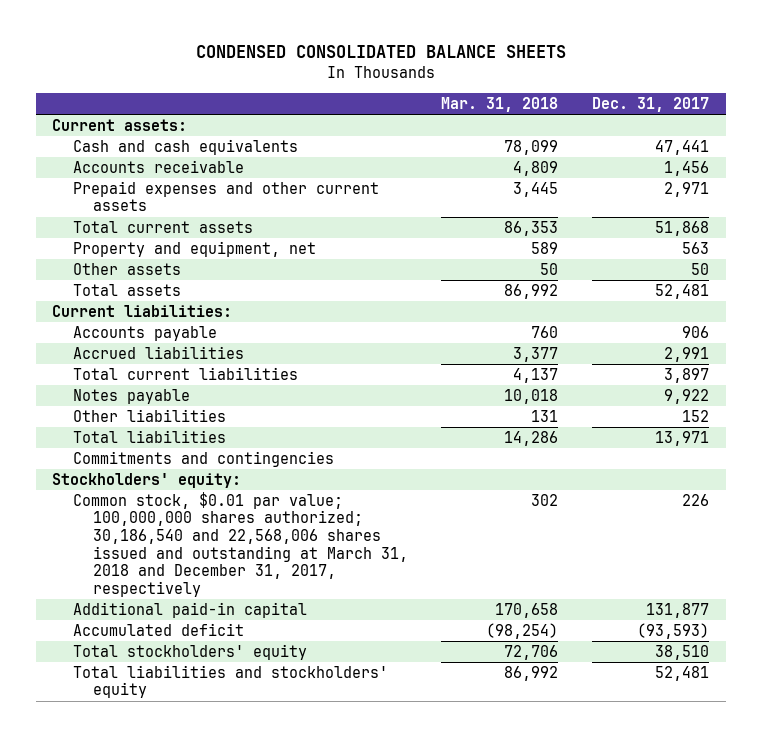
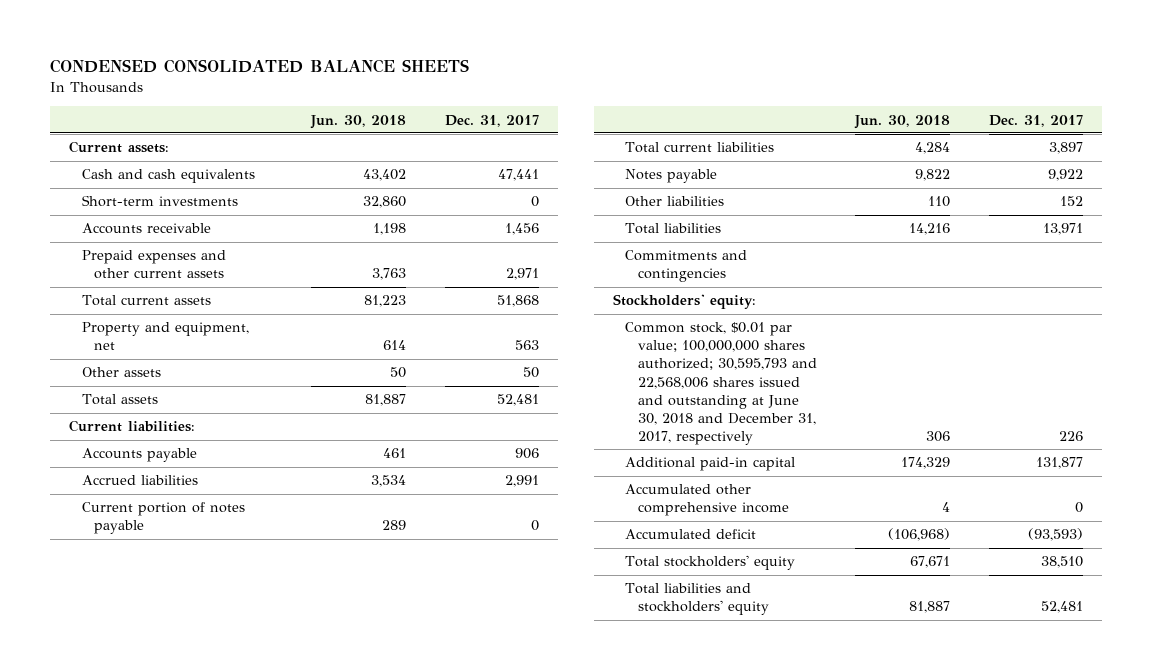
- | Mar. 31, 2018 | Dec. 31, 2017
+ | Jun. 30, 2018 | Dec. 31, 2017
+ Short-term investments | 32,860 | 0
+ Current portion of notes payable | 289 | 0
- Common stock, $0.01 par value; 100,000,000 shares authorized; 30,186,540 and 22,568,006 shares issued and outstanding at March 31, 2018 and December 31, 2017, respectively | 302 | 226
+ Common stock, $0.01 par value; 100,000,000 shares authorized; 30,595,793 and 22,568,006 shares issued and outstanding at June 30, 2018 and December 31, 2017, respectively | 306 | 226
+ Accumulated other comprehensive income | 4 | 0

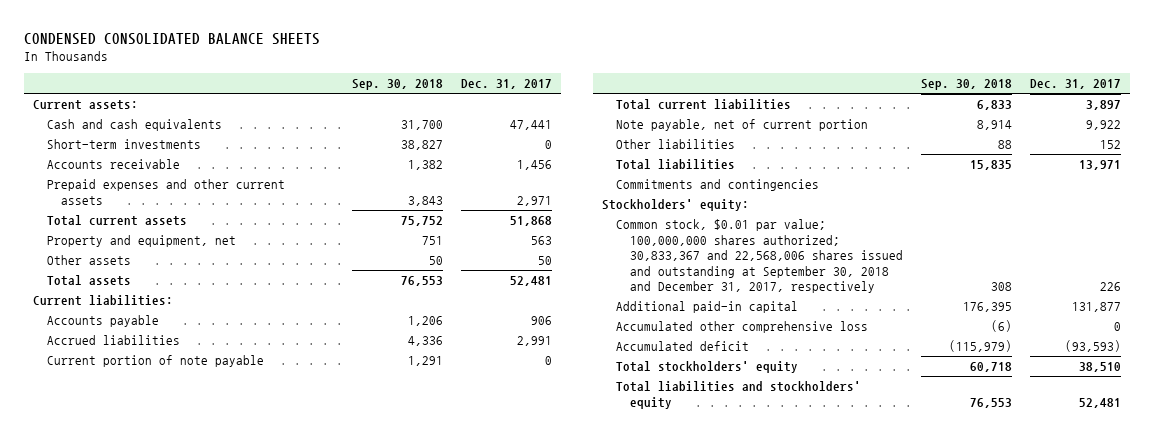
- | Jun. 30, 2018 | Dec. 31, 2017
+ | Sep. 30, 2018 | Dec. 31, 2017
- Current portion of notes payable | 289 | 0
+ Current portion of note payable | 1,291 | 0
- Notes payable | 9,822 | 9,922
+ Note payable, net of current portion | 8,914 | 9,922
- Common stock, $0.01 par value; 100,000,000 shares authorized; 30,595,793 and 22,568,006 shares issued and outstanding at June 30, 2018 and December 31, 2017, respectively | 306 | 226
+ Common stock, $0.01 par value; 100,000,000 shares authorized; 30,833,367 and 22,568,006 shares issued and outstanding at September 30, 2018 and December 31, 2017, respectively | 308 | 226
- Accumulated other comprehensive income | 4 | 0
+ Accumulated other comprehensive loss | (6) | 0

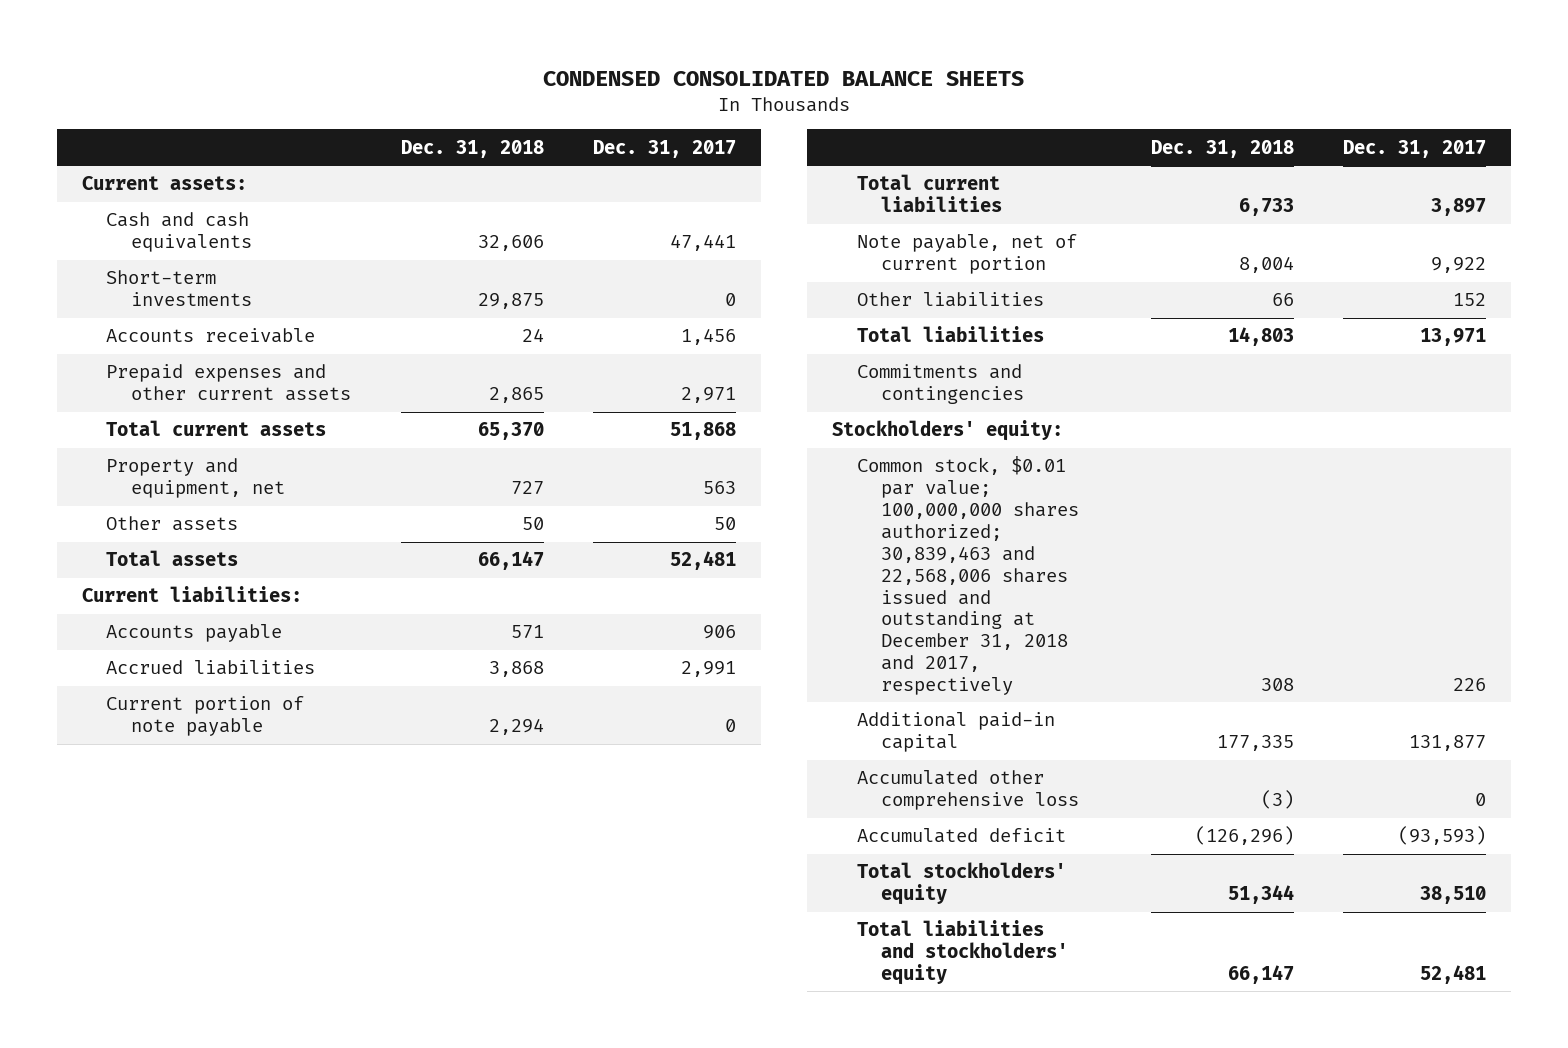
- | Sep. 30, 2018 | Dec. 31, 2017
+ | Dec. 31, 2018 | Dec. 31, 2017
- Common stock, $0.01 par value; 100,000,000 shares authorized; 30,833,367 and 22,568,006 shares issued and outstanding at September 30, 2018 and December 31, 2017, respectively | 308 | 226
+ Common stock, $0.01 par value; 100,000,000 shares authorized; 30,839,463 and 22,568,006 shares issued and outstanding at December 31, 2018 and 2017, respectively | 308 | 226

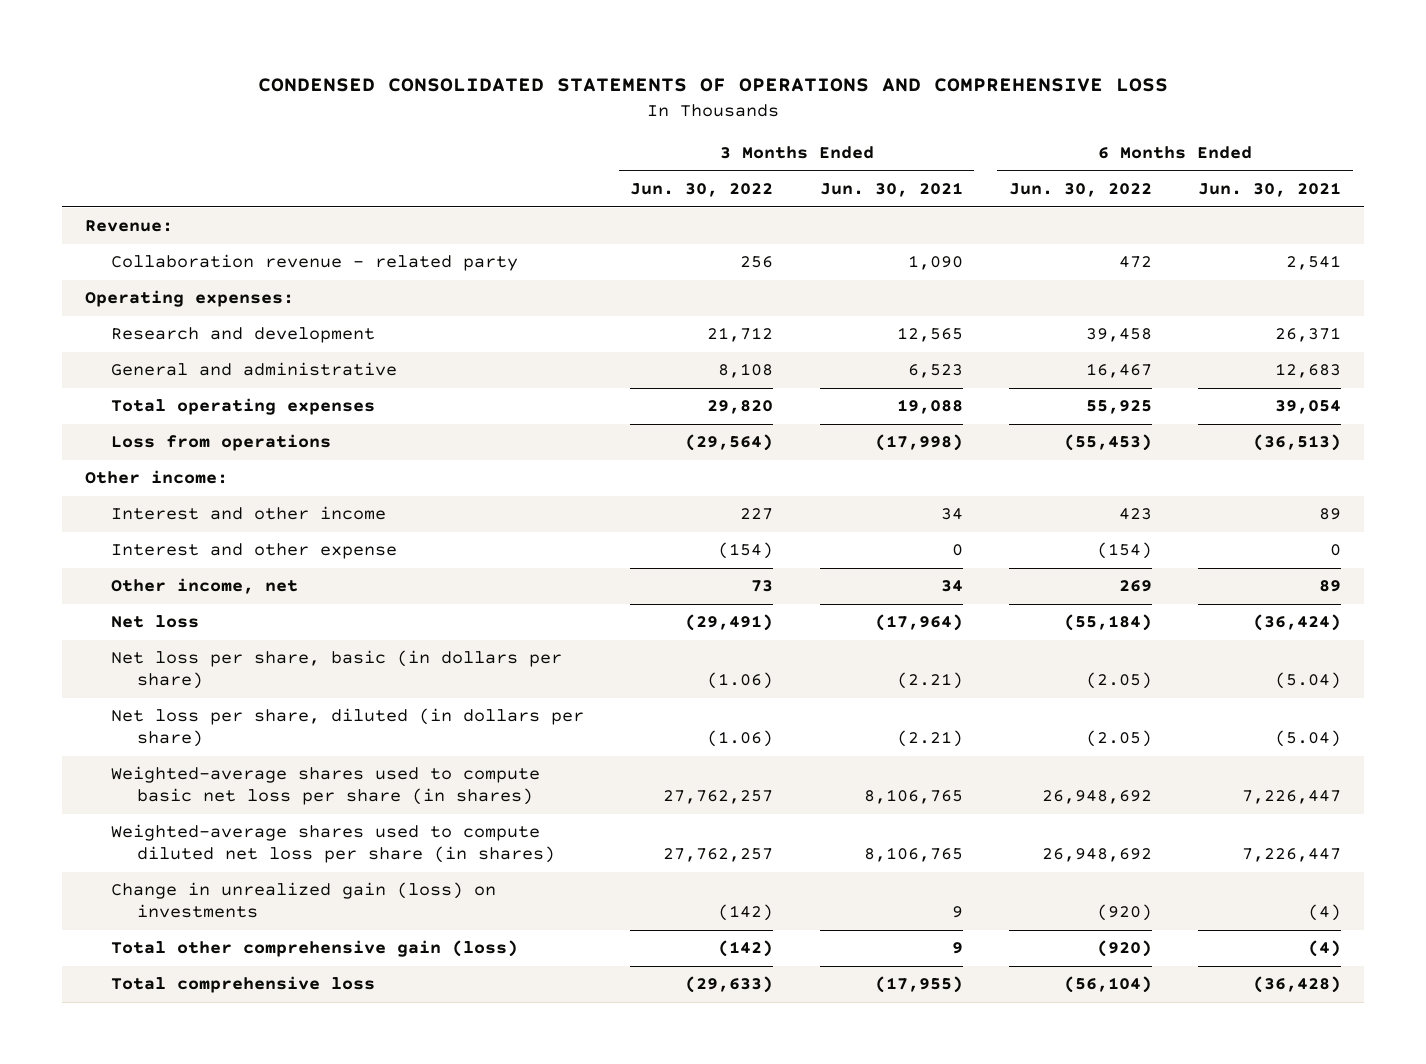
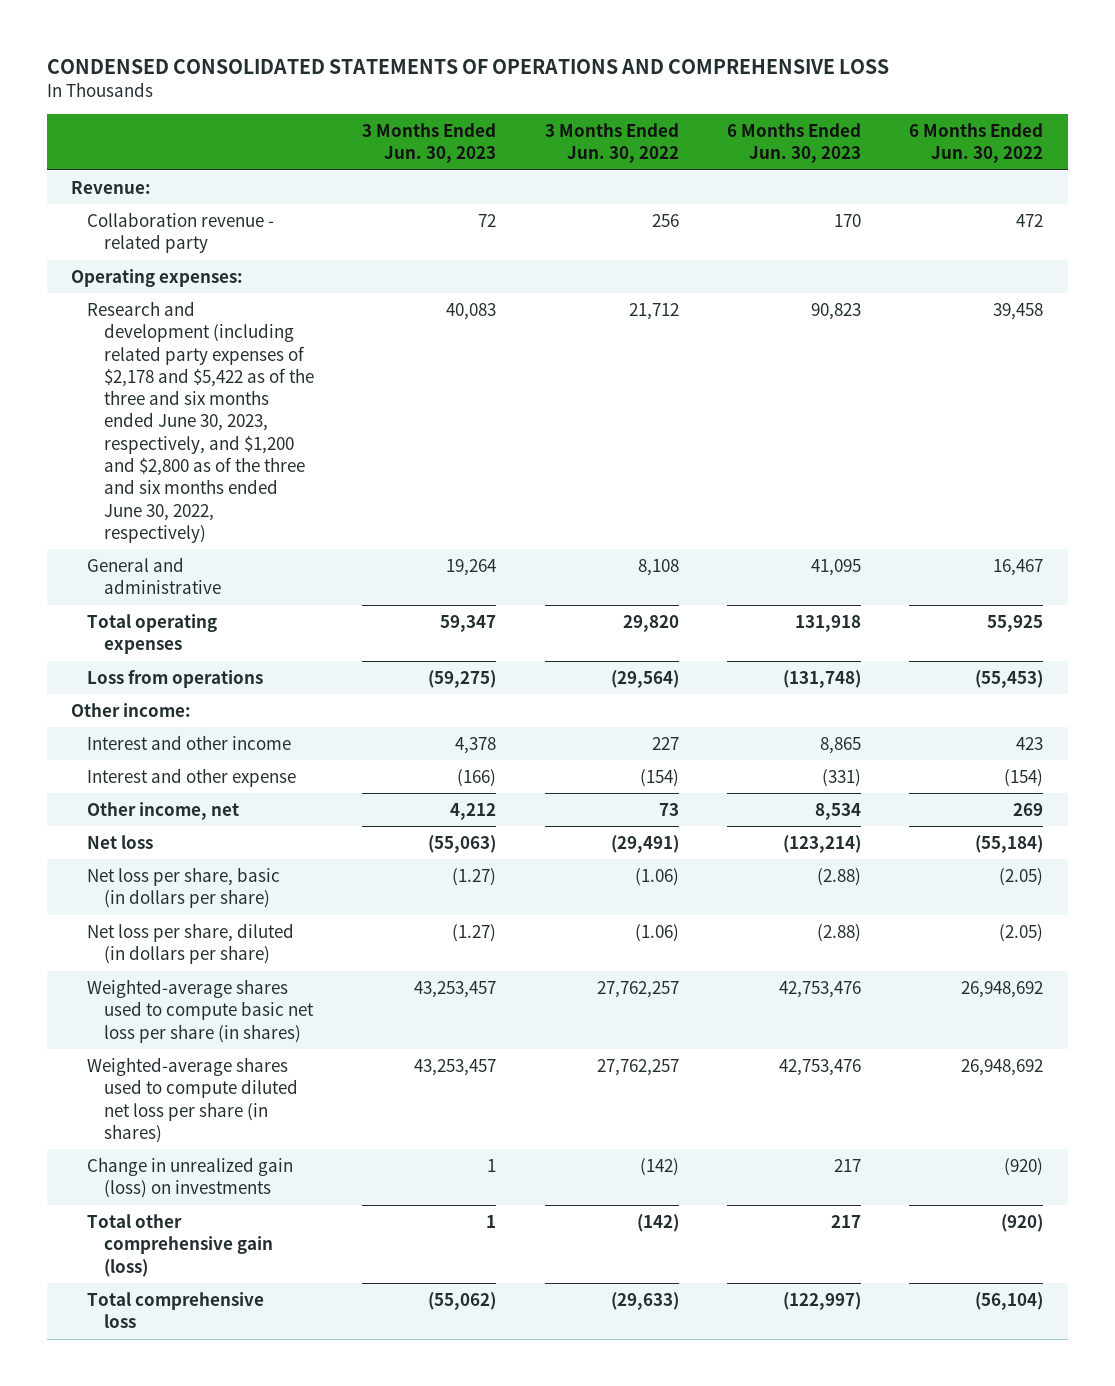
- | 3 Months Ended Jun. 30, 2022 | 3 Months Ended Jun. 30, 2021 | 6 Months Ended Jun. 30, 2022 | 6 Months Ended Jun. 30, 2021
+ | 3 Months Ended Jun. 30, 2023 | 3 Months Ended Jun. 30, 2022 | 6 Months Ended Jun. 30, 2023 | 6 Months Ended Jun. 30, 2022
- Research and development | 21,712 | 12,565 | 39,458 | 26,371
+ Research and development (including related party expenses of $2,178 and $5,422 as of the three and six months ended June 30, 2023, respectively, and $1,200 and $2,800 as of the three and six months ended June 30, 2022, respectively) | 40,083 | 21,712 | 90,823 | 39,458

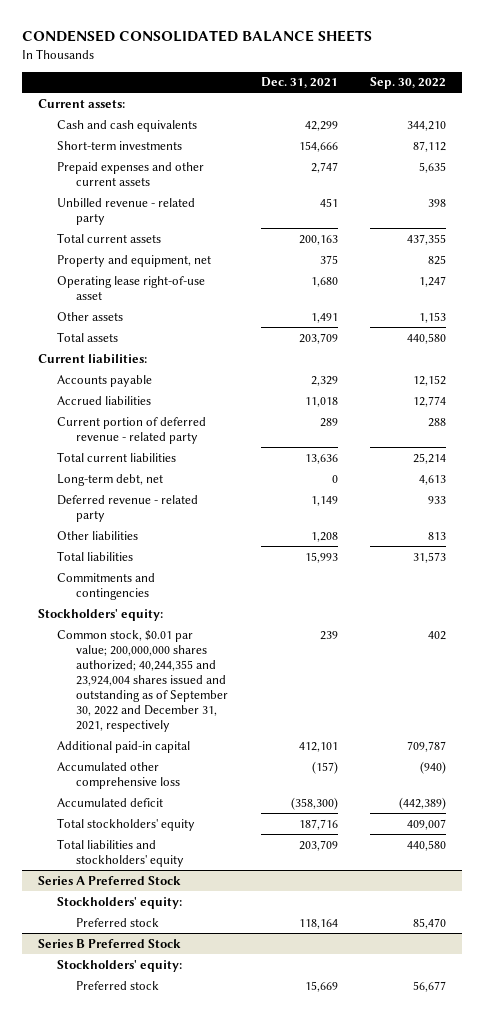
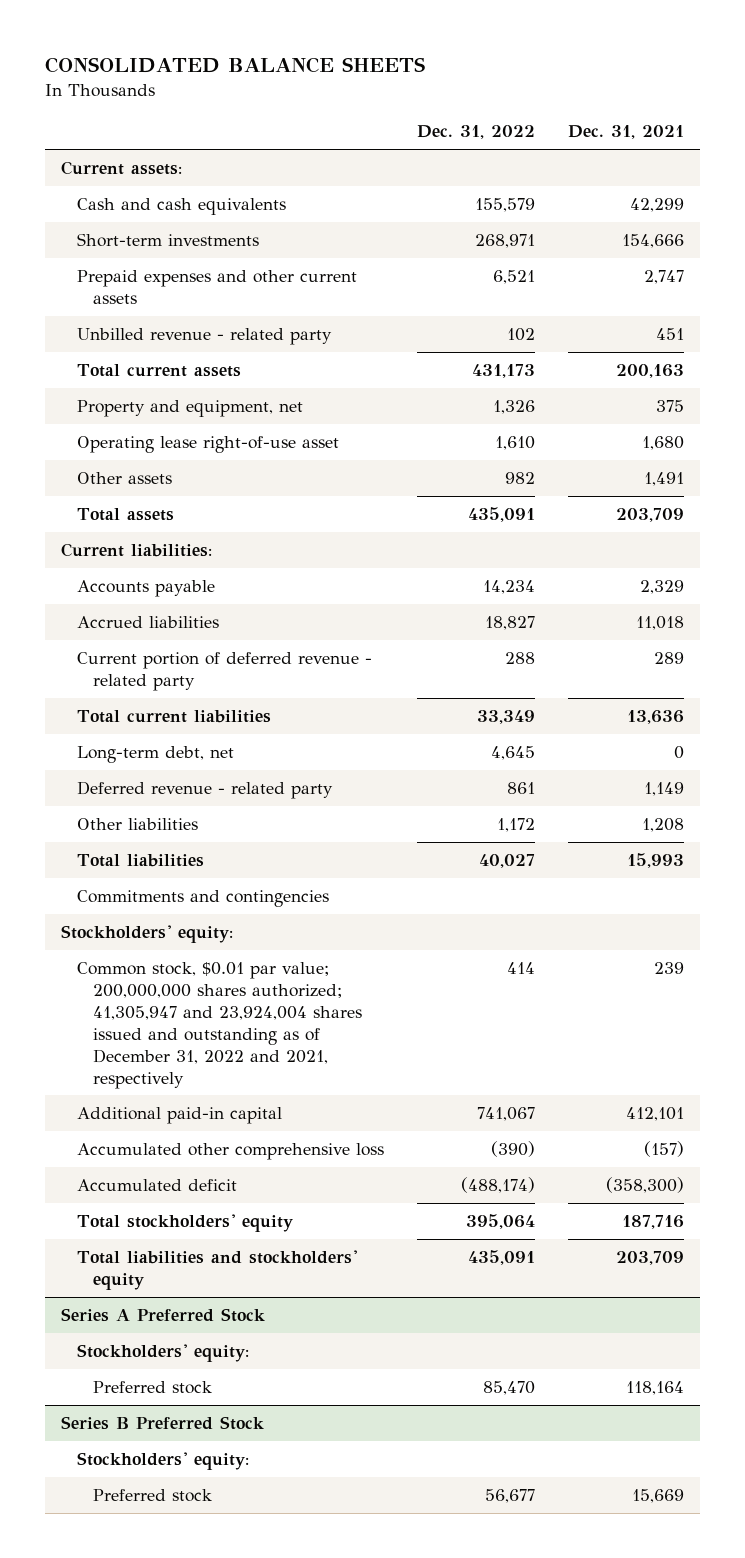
- CONDENSED CONSOLIDATED BALANCE SHEETS
+ CONSOLIDATED BALANCE SHEETS
- | Dec. 31, 2021 | Sep. 30, 2022
+ | Dec. 31, 2022 | Dec. 31, 2021
- Common stock, $0.01 par value; 200,000,000 shares authorized; 40,244,355 and 23,924,004 shares issued and outstanding as of September 30, 2022 and December 31, 2021, respectively | 239 | 402
+ Common stock, $0.01 par value; 200,000,000 shares authorized; 41,305,947 and 23,924,004 shares issued and outstanding as of December 31, 2022 and 2021, respectively | 414 | 239

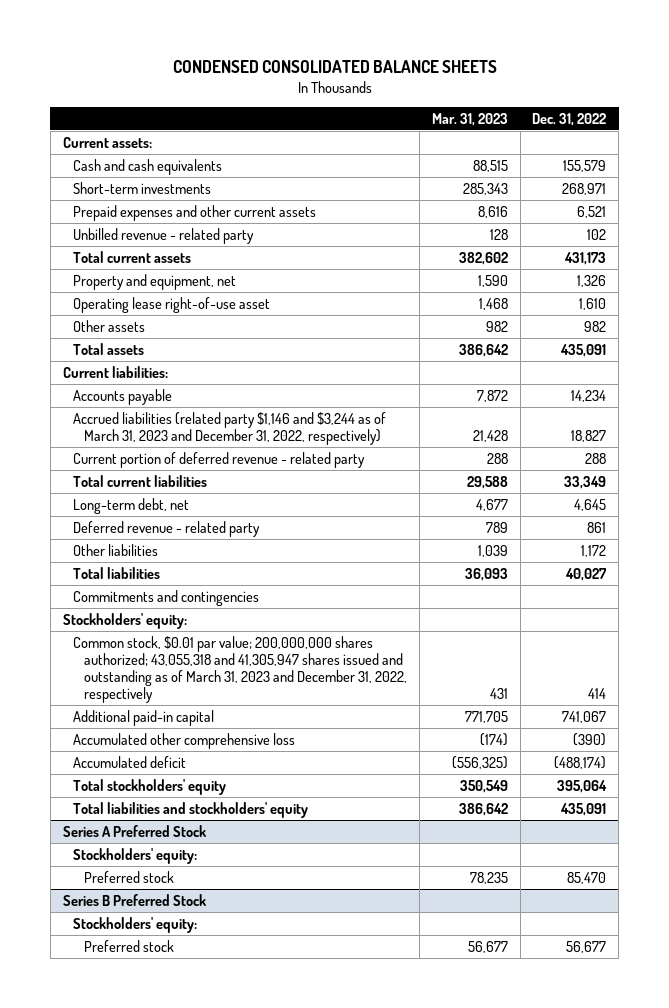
- CONSOLIDATED BALANCE SHEETS
+ CONDENSED CONSOLIDATED BALANCE SHEETS
- | Dec. 31, 2022 | Dec. 31, 2021
+ | Mar. 31, 2023 | Dec. 31, 2022
- Accrued liabilities | 18,827 | 11,018
+ Accrued liabilities (related party $1,146 and $3,244 as of March 31, 2023 and December 31, 2022, respectively) | 21,428 | 18,827
- Common stock, $0.01 par value; 200,000,000 shares authorized; 41,305,947 and 23,924,004 shares issued and outstanding as of December 31, 2022 and 2021, respectively | 414 | 239
+ Common stock, $0.01 par value; 200,000,000 shares authorized; 43,055,318 and 41,305,947 shares issued and outstanding as of March 31, 2023 and December 31, 2022, respectively | 431 | 414

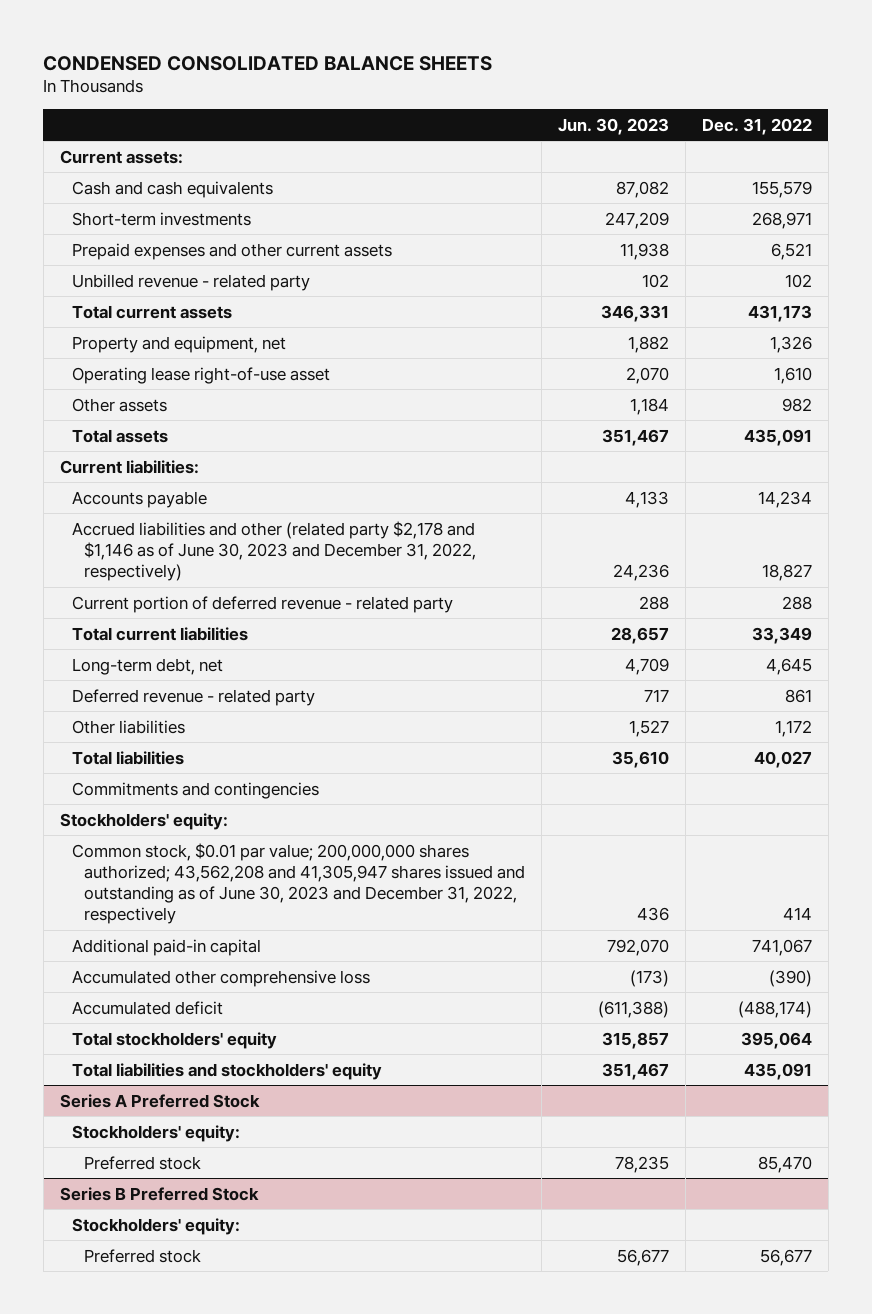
- | Mar. 31, 2023 | Dec. 31, 2022
+ | Jun. 30, 2023 | Dec. 31, 2022
- Accrued liabilities (related party $1,146 and $3,244 as of March 31, 2023 and December 31, 2022, respectively) | 21,428 | 18,827
+ Accrued liabilities and other (related party $2,178 and $1,146 as of June 30, 2023 and December 31, 2022, respectively) | 24,236 | 18,827
- Common stock, $0.01 par value; 200,000,000 shares authorized; 43,055,318 and 41,305,947 shares issued and outstanding as of March 31, 2023 and December 31, 2022, respectively | 431 | 414
+ Common stock, $0.01 par value; 200,000,000 shares authorized; 43,562,208 and 41,305,947 shares issued and outstanding as of June 30, 2023 and December 31, 2022, respectively | 436 | 414

